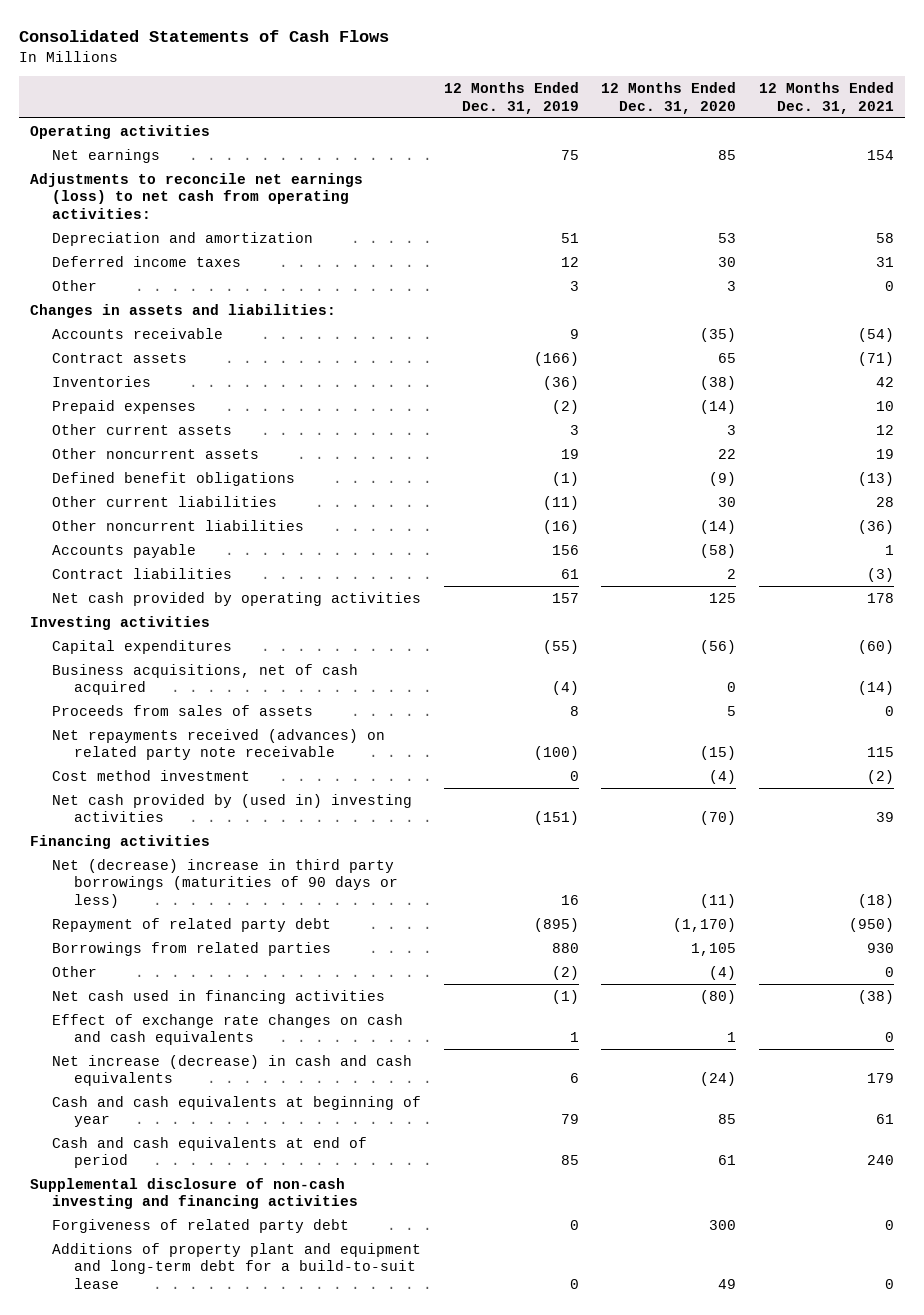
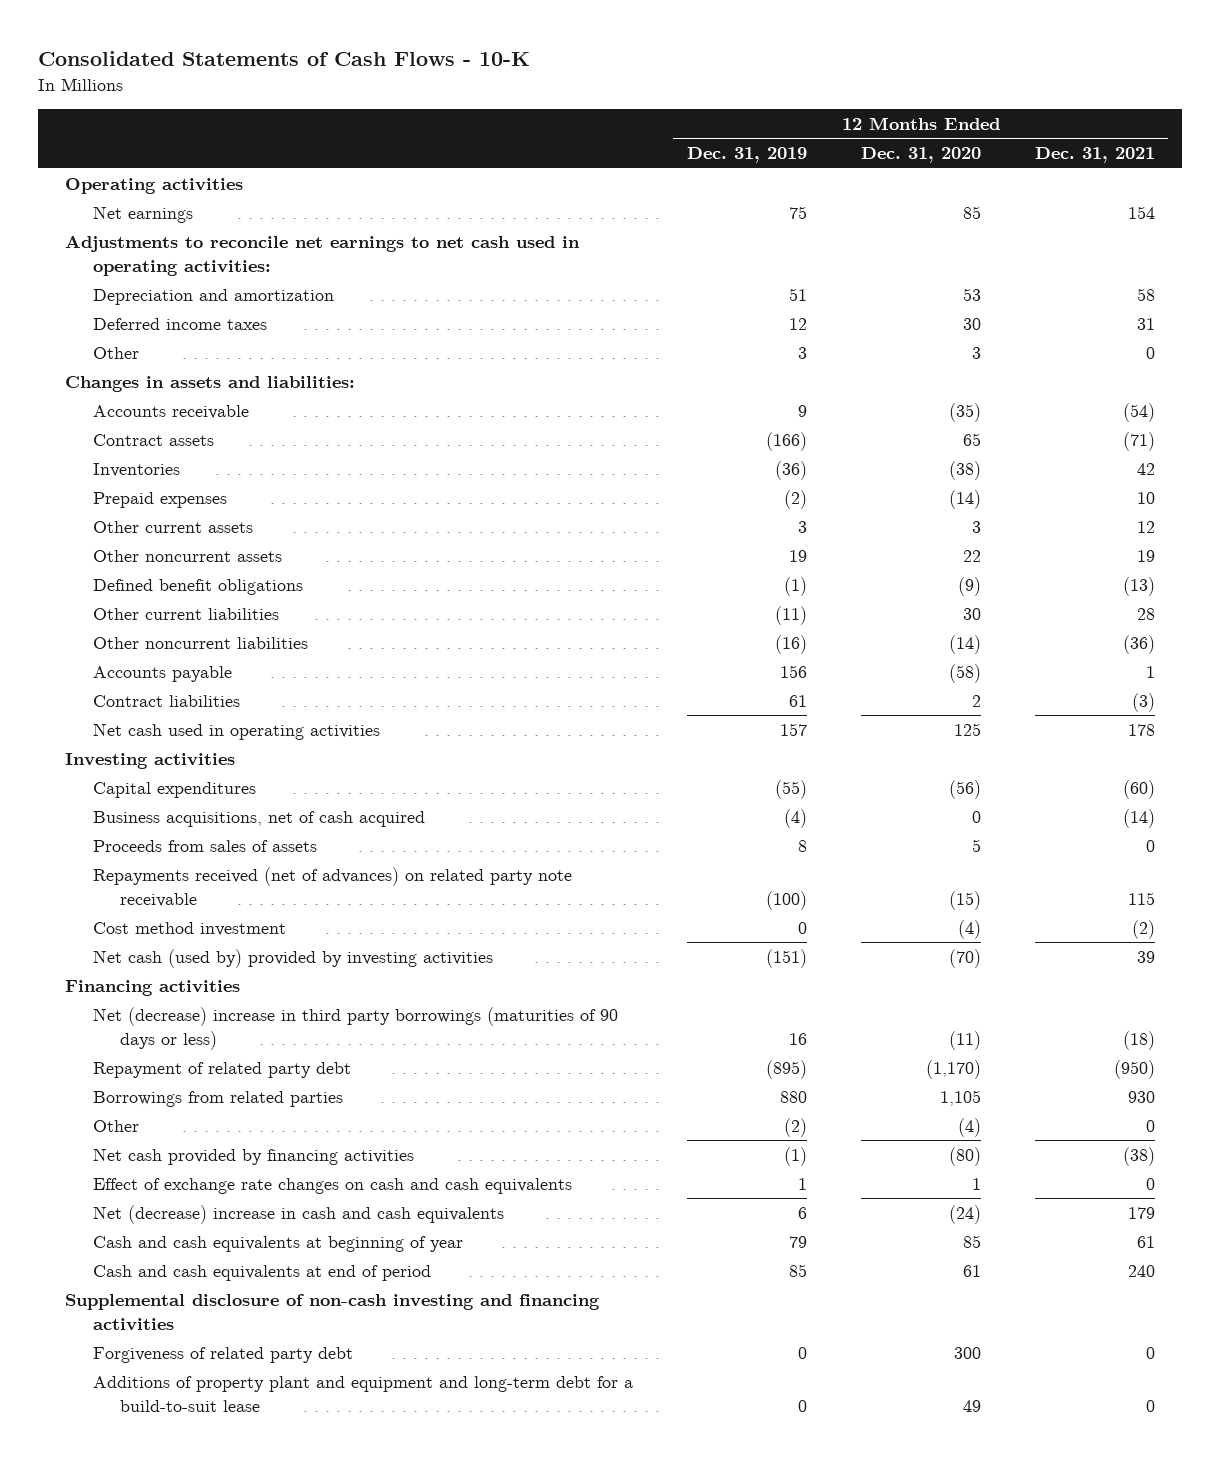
- Consolidated Statements of Cash Flows
+ Consolidated Statements of Cash Flows - 10-K
- Adjustments to reconcile net earnings (loss) to net cash from operating activities:
+ Adjustments to reconcile net earnings to net cash used in operating activities:
- Net cash provided by operating activities | 157 | 125 | 178
+ Net cash used in operating activities | 157 | 125 | 178
- Net repayments received (advances) on related party note receivable | (100) | (15) | 115
+ Repayments received (net of advances) on related party note receivable | (100) | (15) | 115
- Net cash provided by (used in) investing activities | (151) | (70) | 39
+ Net cash (used by) provided by investing activities | (151) | (70) | 39
- Net cash used in financing activities | (1) | (80) | (38)
+ Net cash provided by financing activities | (1) | (80) | (38)
- Net increase (decrease) in cash and cash equivalents | 6 | (24) | 179
+ Net (decrease) increase in cash and cash equivalents | 6 | (24) | 179

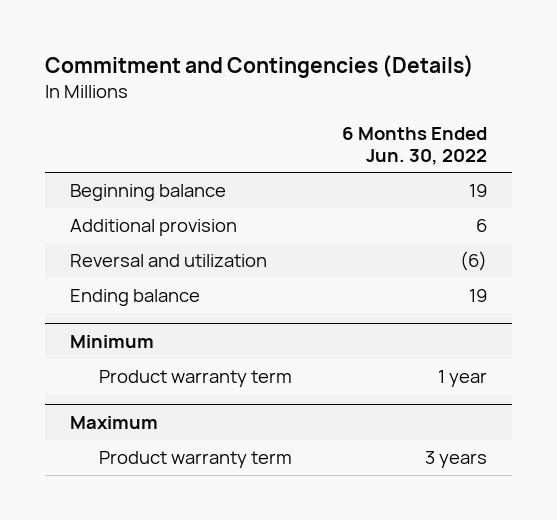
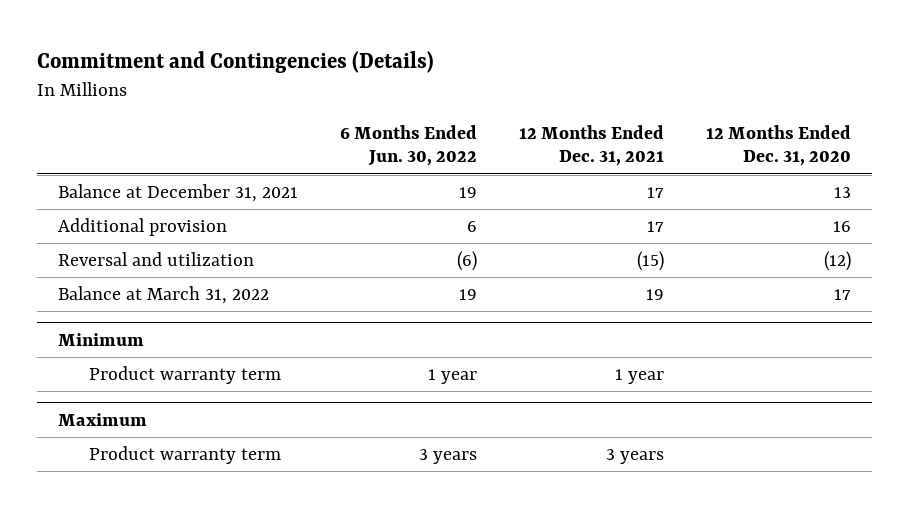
- | 6 Months Ended Jun. 30, 2022
+ | 6 Months Ended Jun. 30, 2022 | 12 Months Ended Dec. 31, 2021 | 12 Months Ended Dec. 31, 2020
- Beginning balance | 19
+ Balance at December 31, 2021 | 19 | 17 | 13
- Ending balance | 19
+ Balance at March 31, 2022 | 19 | 19 | 17

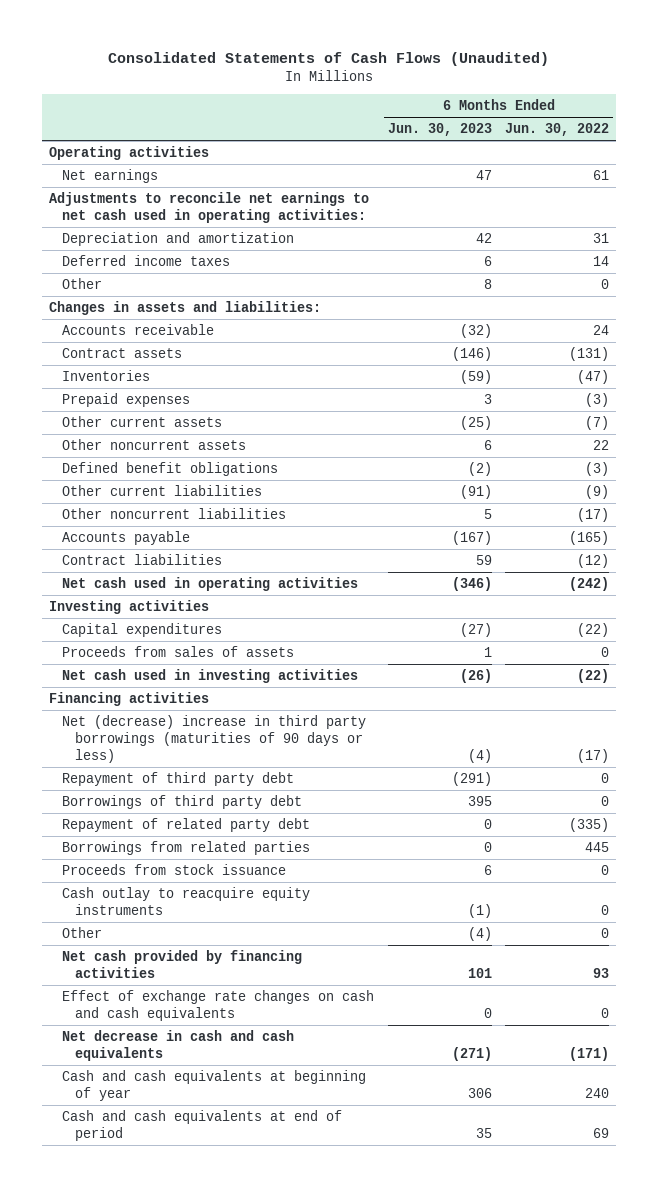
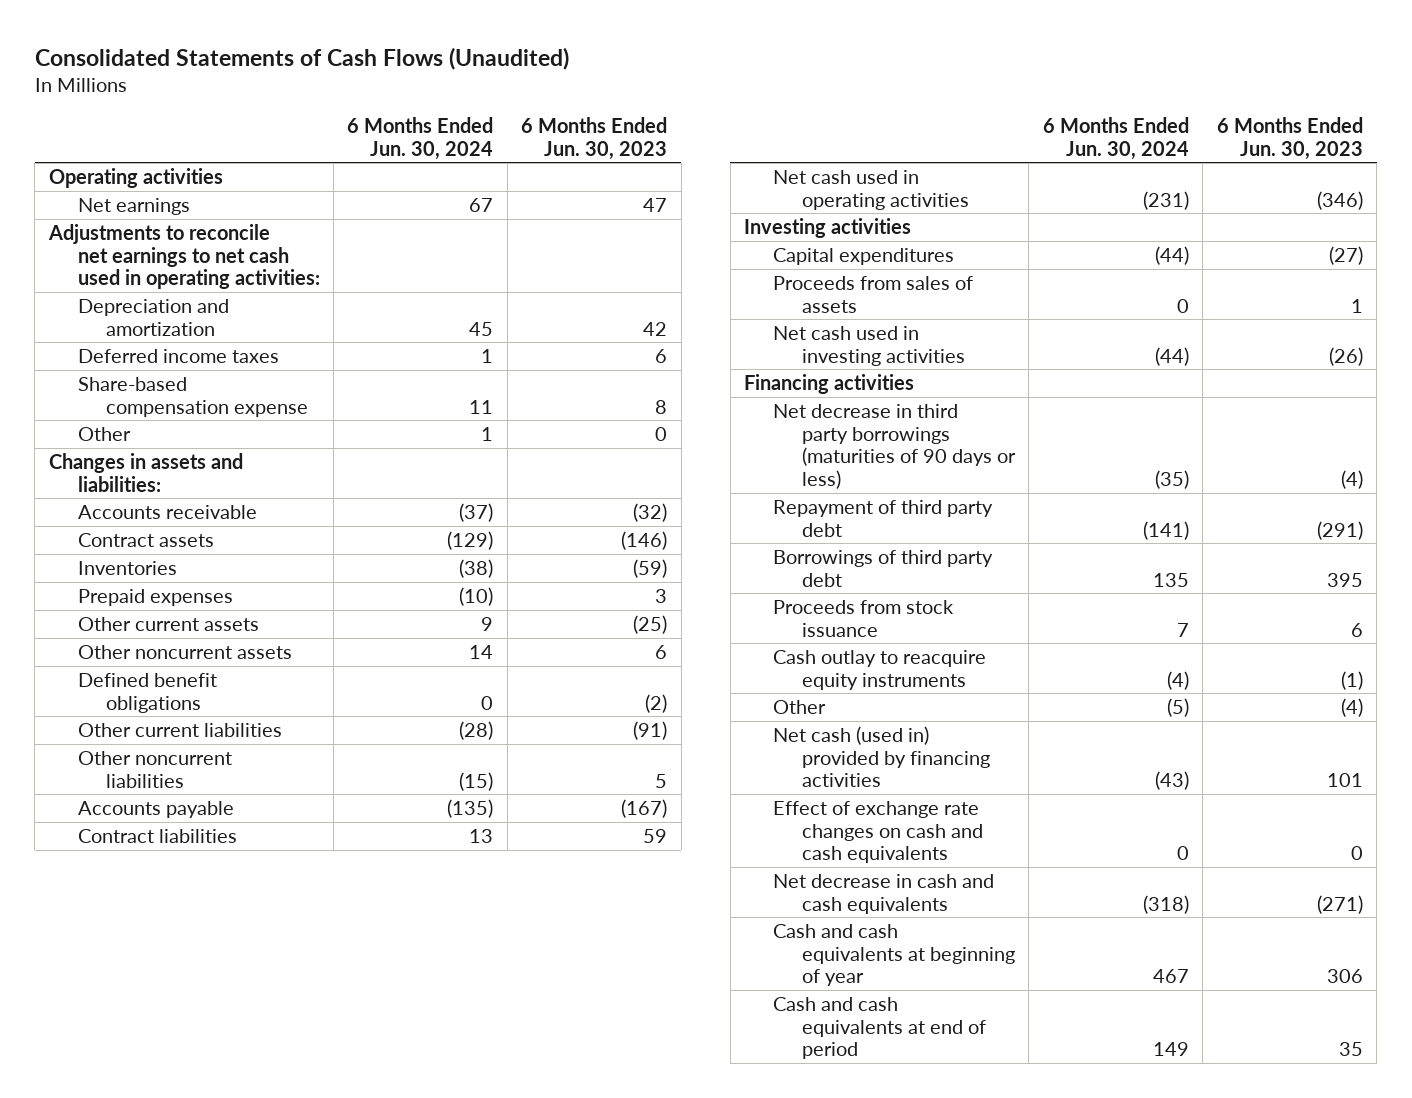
- | 6 Months Ended Jun. 30, 2023 | 6 Months Ended Jun. 30, 2022
+ | 6 Months Ended Jun. 30, 2024 | 6 Months Ended Jun. 30, 2023
- Other | 8 | 0
+ Share-based compensation expense | 11 | 8
+ Other | 1 | 0
- Net (decrease) increase in third party borrowings (maturities of 90 days or less) | (4) | (17)
+ Net decrease in third party borrowings (maturities of 90 days or less) | (35) | (4)
- Repayment of related party debt | 0 | (335)
- Borrowings from related parties | 0 | 445
- Net cash provided by financing activities | 101 | 93
+ Net cash (used in) provided by financing activities | (43) | 101

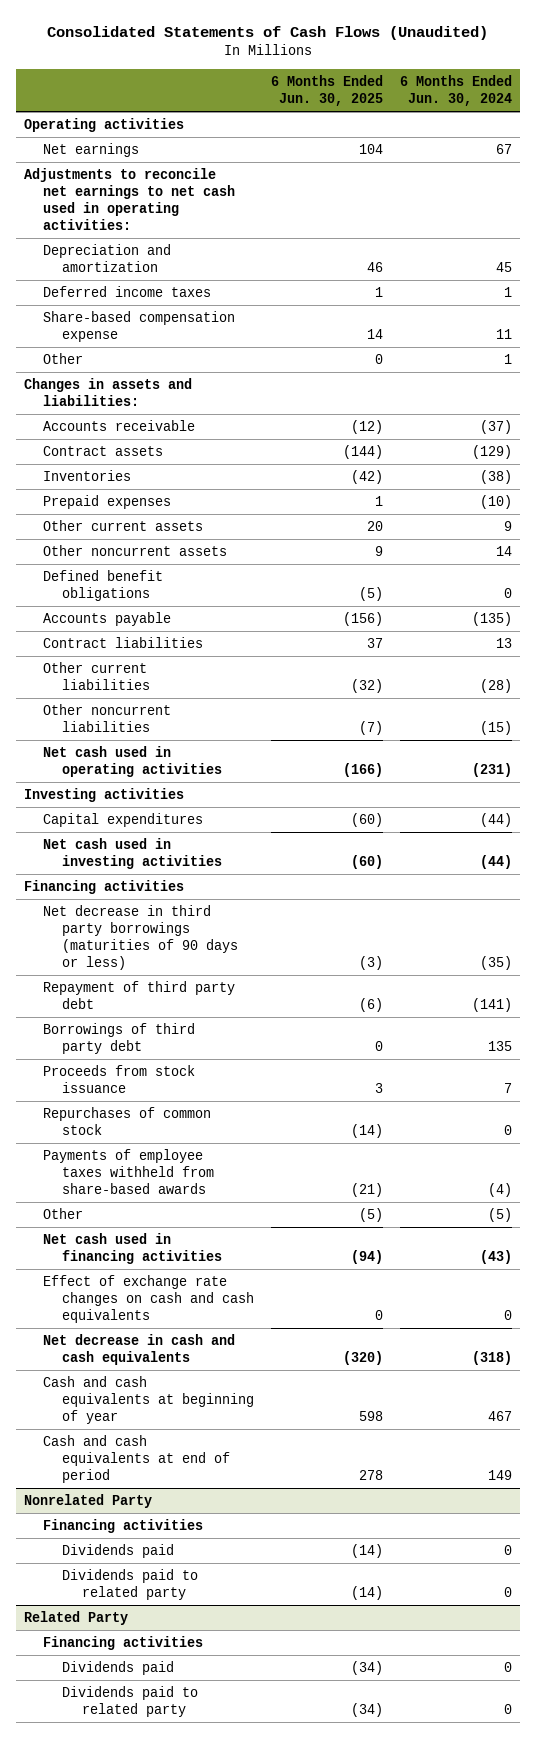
- | 6 Months Ended Jun. 30, 2024 | 6 Months Ended Jun. 30, 2023
+ | 6 Months Ended Jun. 30, 2025 | 6 Months Ended Jun. 30, 2024
moved down: Other current liabilities | (32) | (28)
moved down: Other noncurrent liabilities | (7) | (15)
- Proceeds from sales of assets | 0 | 1
- Cash outlay to reacquire equity instruments | (4) | (1)
+ Repurchases of common stock | (14) | 0
+ Payments of employee taxes withheld from share-based awards | (21) | (4)
- Net cash (used in) provided by financing activities | (43) | 101
+ Net cash used in financing activities | (94) | (43)
+ Nonrelated Party
+ Financing activities
+ Dividends paid | (14) | 0
+ Dividends paid to related party | (14) | 0
+ Related Party
+ Financing activities
+ Dividends paid | (34) | 0
+ Dividends paid to related party | (34) | 0

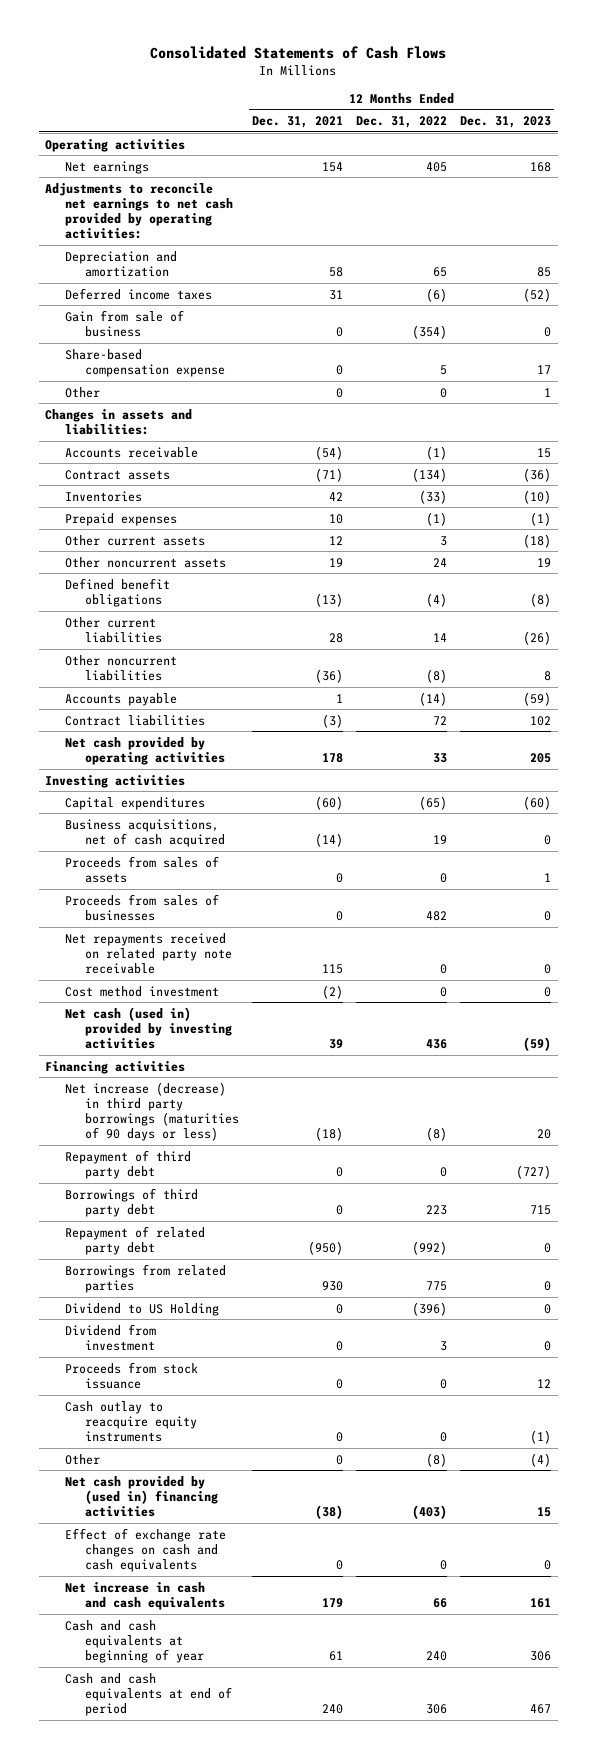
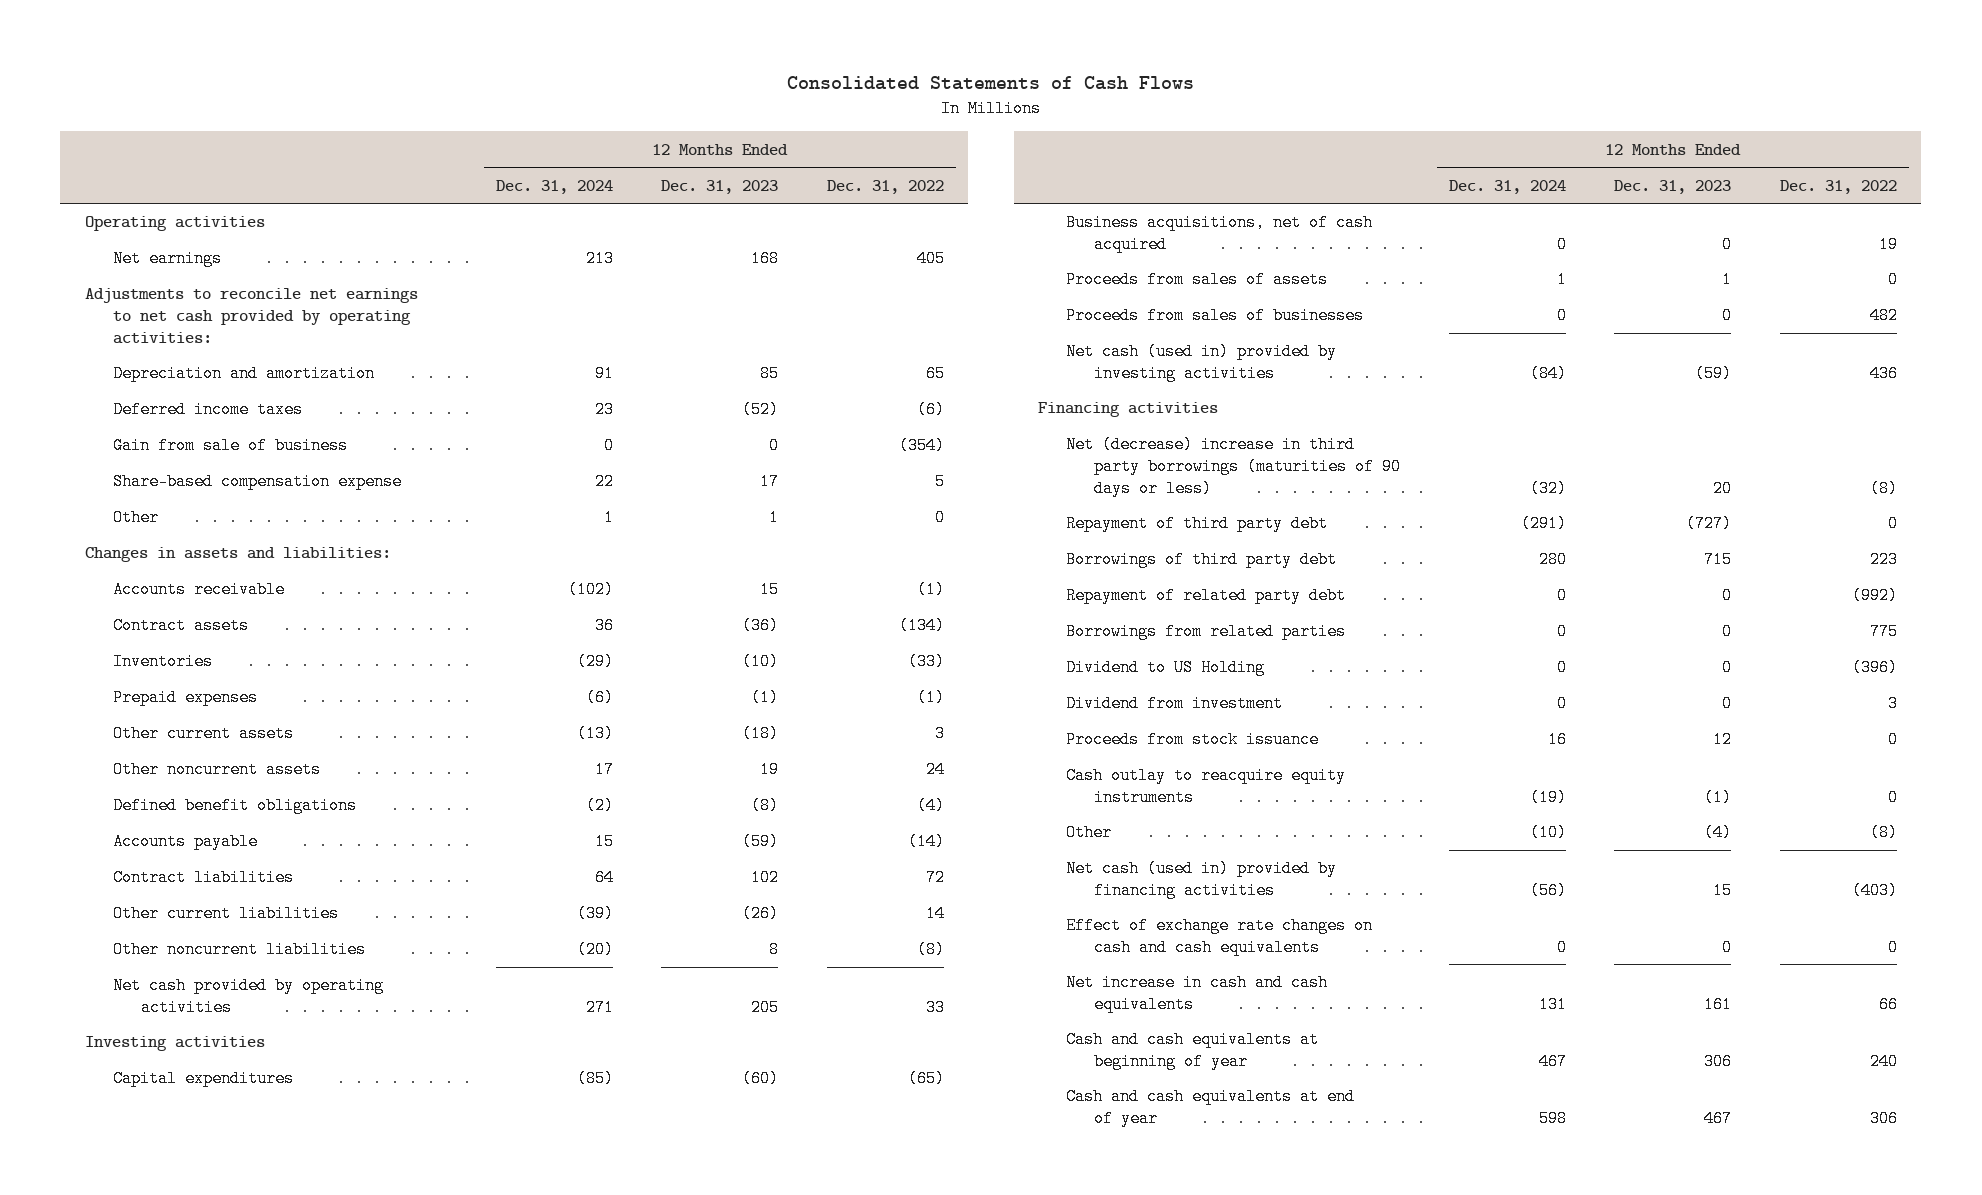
- | 12 Months Ended Dec. 31, 2021 | 12 Months Ended Dec. 31, 2022 | 12 Months Ended Dec. 31, 2023
+ | 12 Months Ended Dec. 31, 2024 | 12 Months Ended Dec. 31, 2023 | 12 Months Ended Dec. 31, 2022
moved down: Other current liabilities | (39) | (26) | 14
moved down: Other noncurrent liabilities | (20) | 8 | (8)
- Net repayments received on related party note receivable | 115 | 0 | 0
- Cost method investment | (2) | 0 | 0
- Net increase (decrease) in third party borrowings (maturities of 90 days or less) | (18) | (8) | 20
+ Net (decrease) increase in third party borrowings (maturities of 90 days or less) | (32) | 20 | (8)
- Net cash provided by (used in) financing activities | (38) | (403) | 15
+ Net cash (used in) provided by financing activities | (56) | 15 | (403)
- Cash and cash equivalents at end of period | 240 | 306 | 467
+ Cash and cash equivalents at end of year | 598 | 467 | 306

